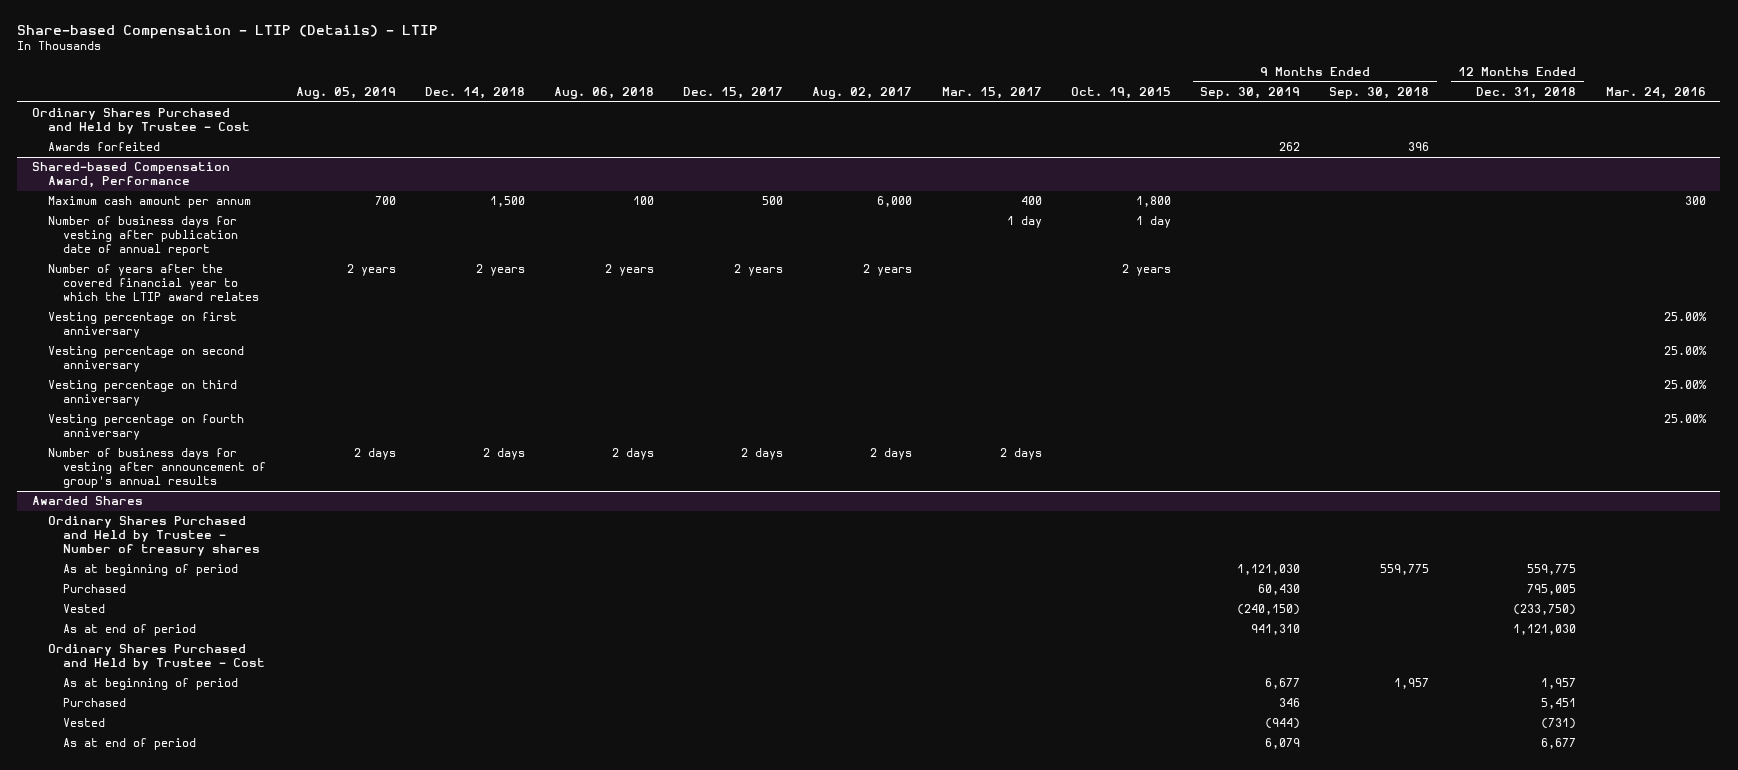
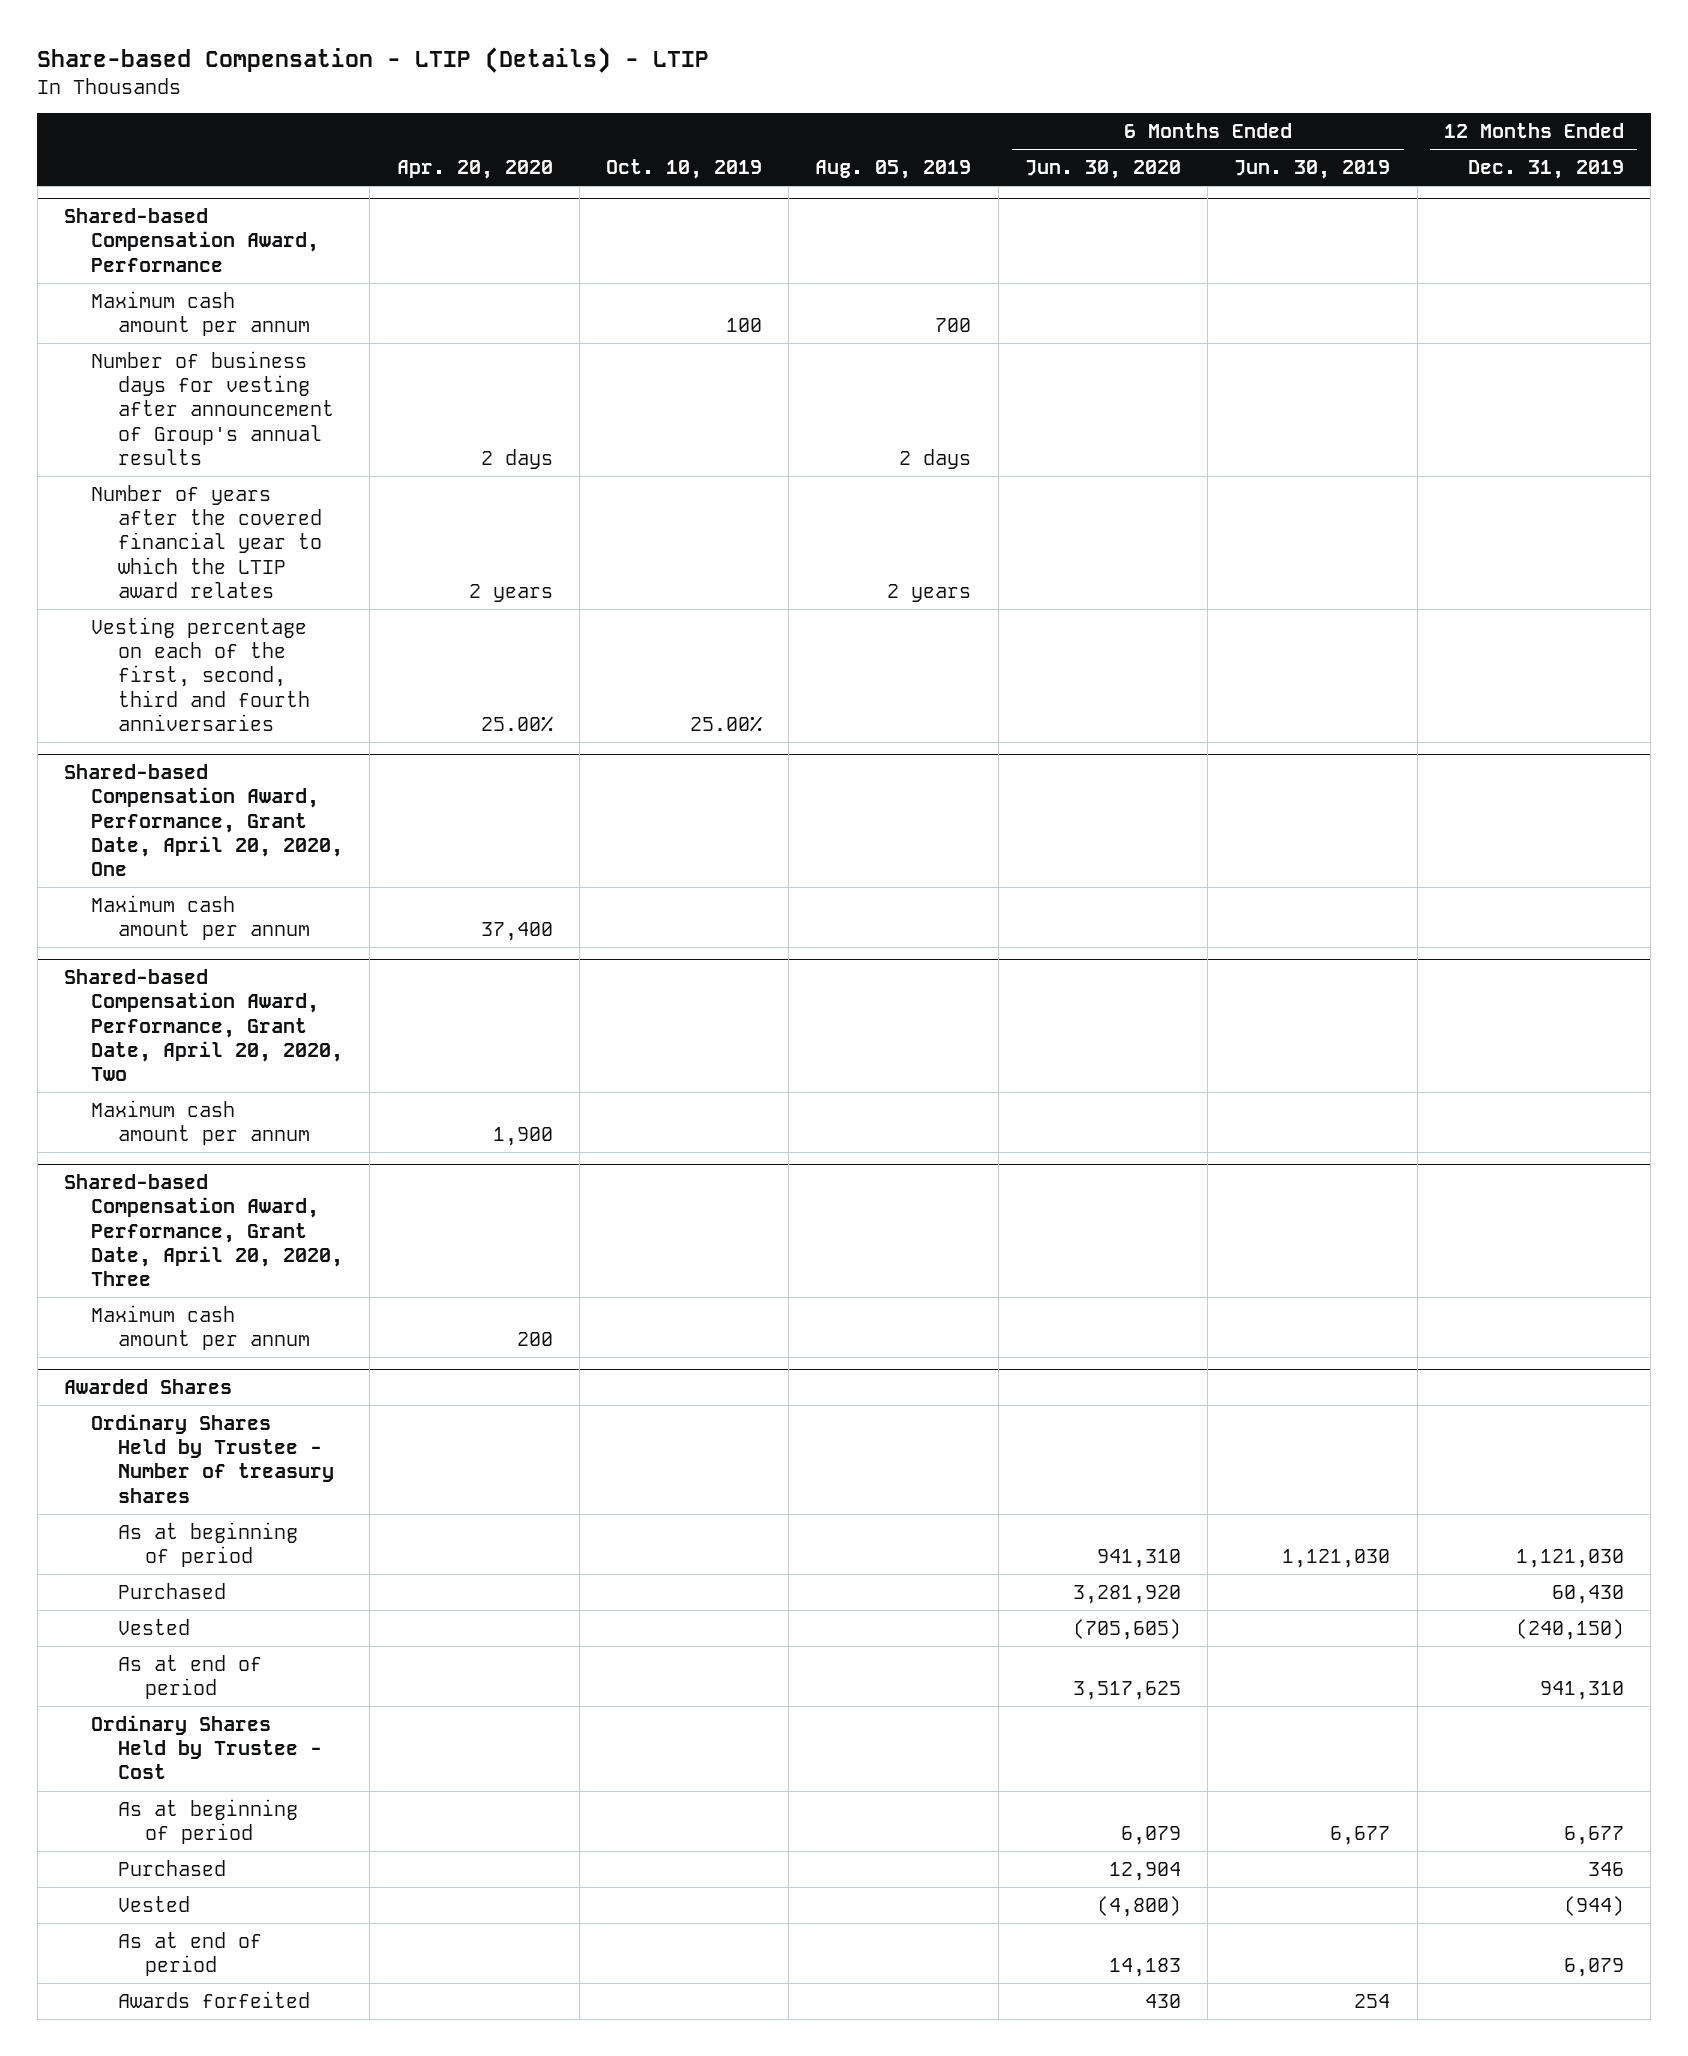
- | Aug. 05, 2019 | Dec. 14, 2018 | Aug. 06, 2018 | Dec. 15, 2017 | Aug. 02, 2017 | Mar. 15, 2017 | Oct. 19, 2015 | 9 Months Ended Sep. 30, 2019 | 9 Months Ended Sep. 30, 2018 | 12 Months Ended Dec. 31, 2018 | Mar. 24, 2016
+ | Apr. 20, 2020 | Oct. 10, 2019 | Aug. 05, 2019 | 6 Months Ended Jun. 30, 2020 | 6 Months Ended Jun. 30, 2019 | 12 Months Ended Dec. 31, 2019
- Ordinary Shares Purchased and Held by Trustee - Cost
- Awards forfeited | | | | | | | | 262 | 396 | |
@ Shared-based Compensation Award, Performance
- Number of business days for vesting after publication date of annual report | | | | | | 1 day | 1 day | | | |
+ Number of business days for vesting after announcement of Group's annual results | 2 days | | 2 days | | |
- Vesting percentage on first anniversary | | | | | | | | | | | 25.00%
- Vesting percentage on second anniversary | | | | | | | | | | | 25.00%
- Vesting percentage on third anniversary | | | | | | | | | | | 25.00%
- Vesting percentage on fourth anniversary | | | | | | | | | | | 25.00%
- Number of business days for vesting after announcement of group's annual results | 2 days | 2 days | 2 days | 2 days | 2 days | 2 days | | | | |
+ Vesting percentage on each of the first, second, third and fourth anniversaries | 25.00% | 25.00% | | | |
+ Shared-based Compensation Award, Performance, Grant Date, April 20, 2020, One
+ Maximum cash amount per annum | 37,400 | | | | |
+ Shared-based Compensation Award, Performance, Grant Date, April 20, 2020, Two
+ Maximum cash amount per annum | 1,900 | | | | |
+ Shared-based Compensation Award, Performance, Grant Date, April 20, 2020, Three
+ Maximum cash amount per annum | 200 | | | | |
@ Awarded Shares
- Ordinary Shares Purchased and Held by Trustee - Number of treasury shares
+ Ordinary Shares Held by Trustee - Number of treasury shares
- Ordinary Shares Purchased and Held by Trustee - Cost
+ Ordinary Shares Held by Trustee - Cost
+ Awards forfeited | | | | 430 | 254 |

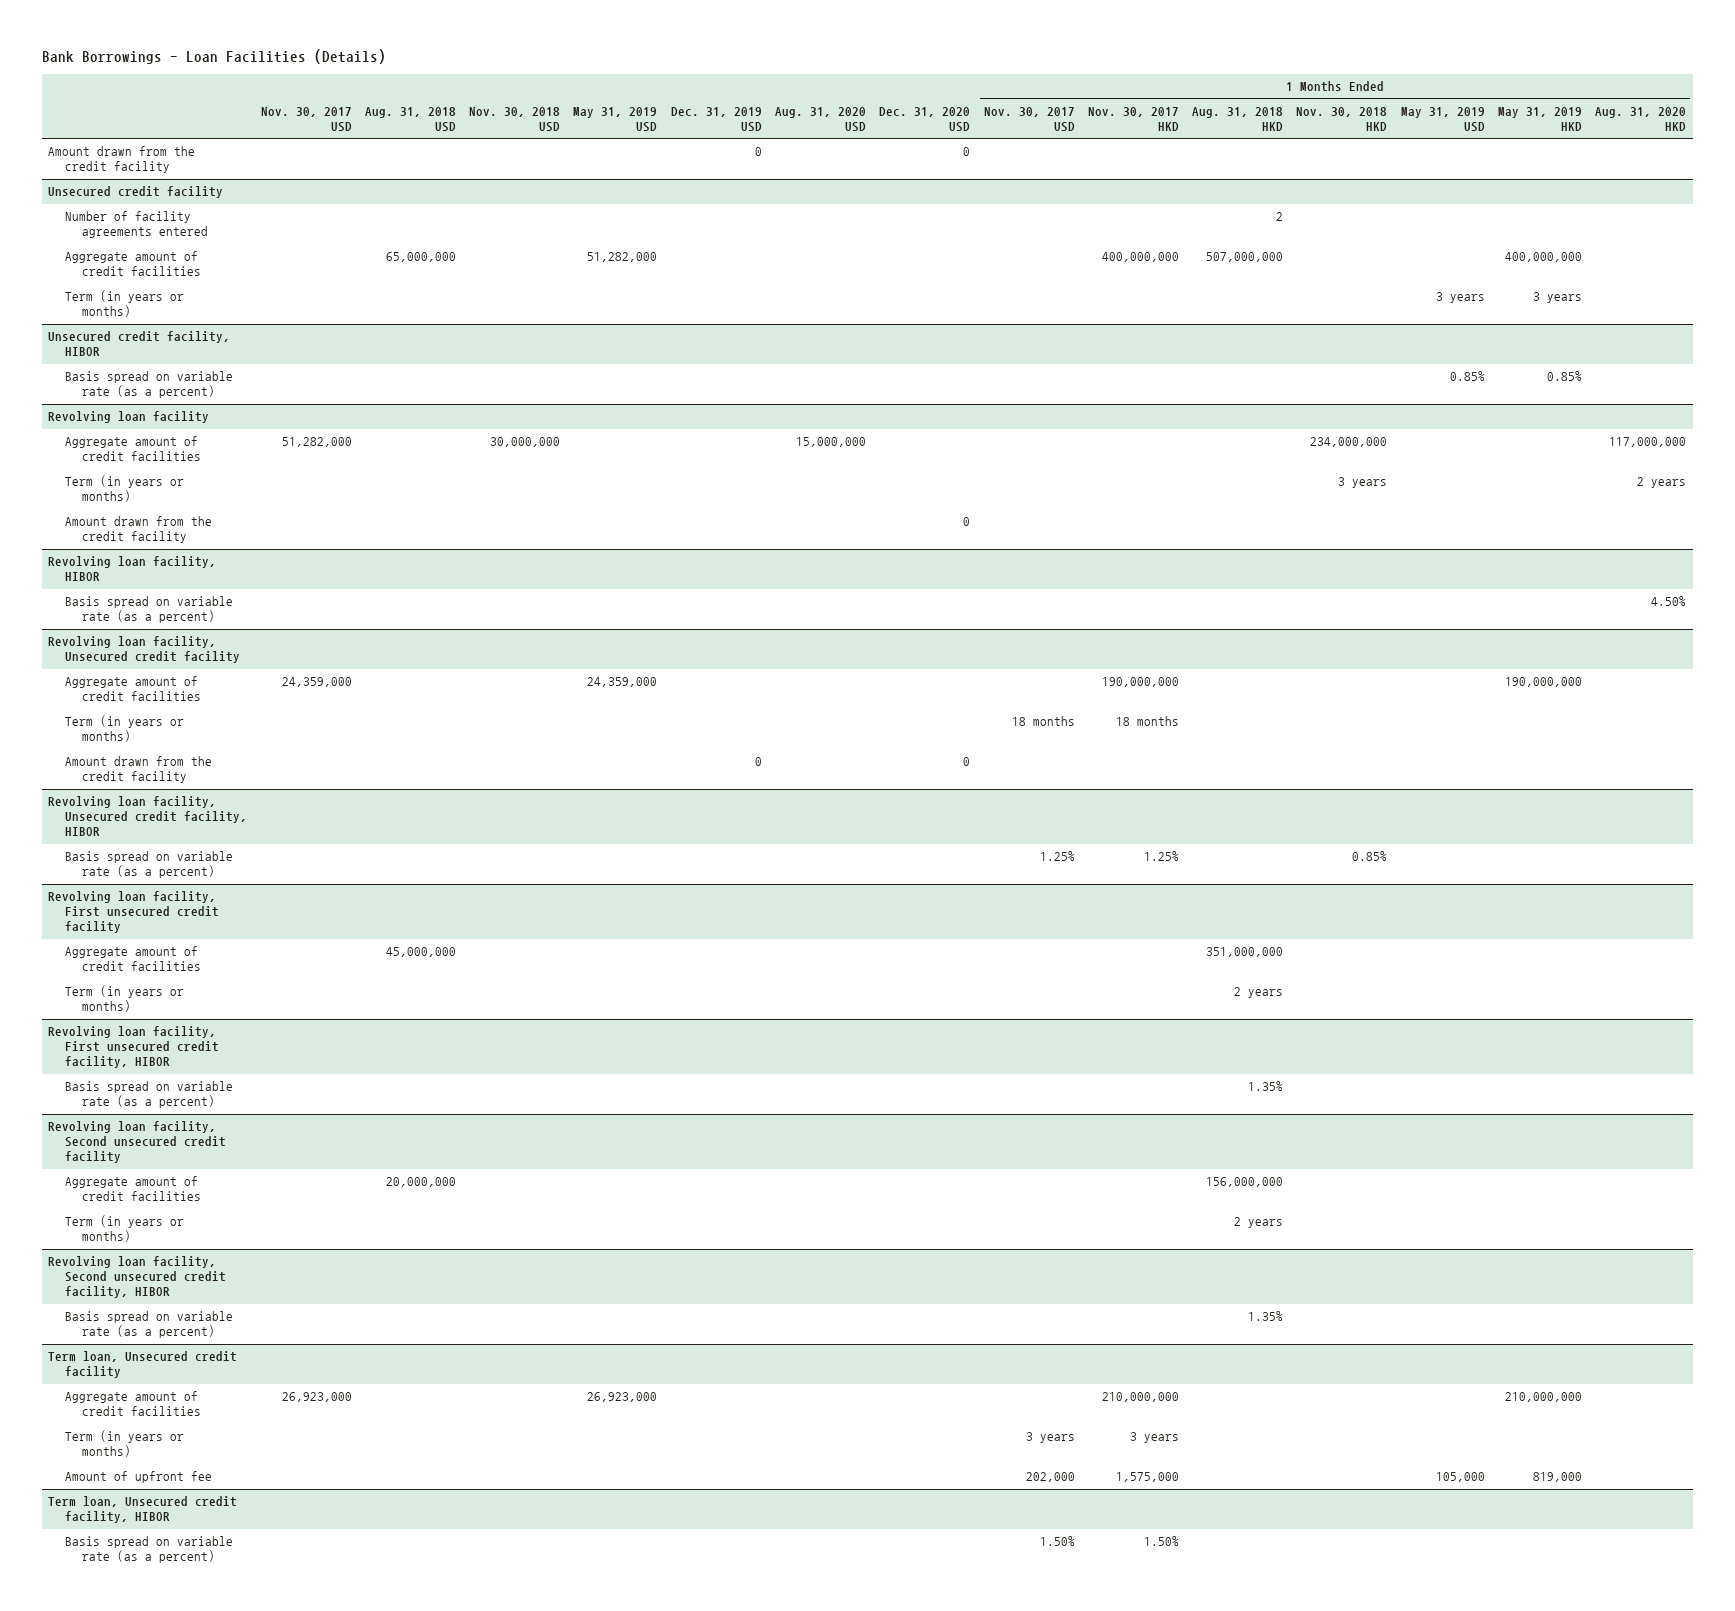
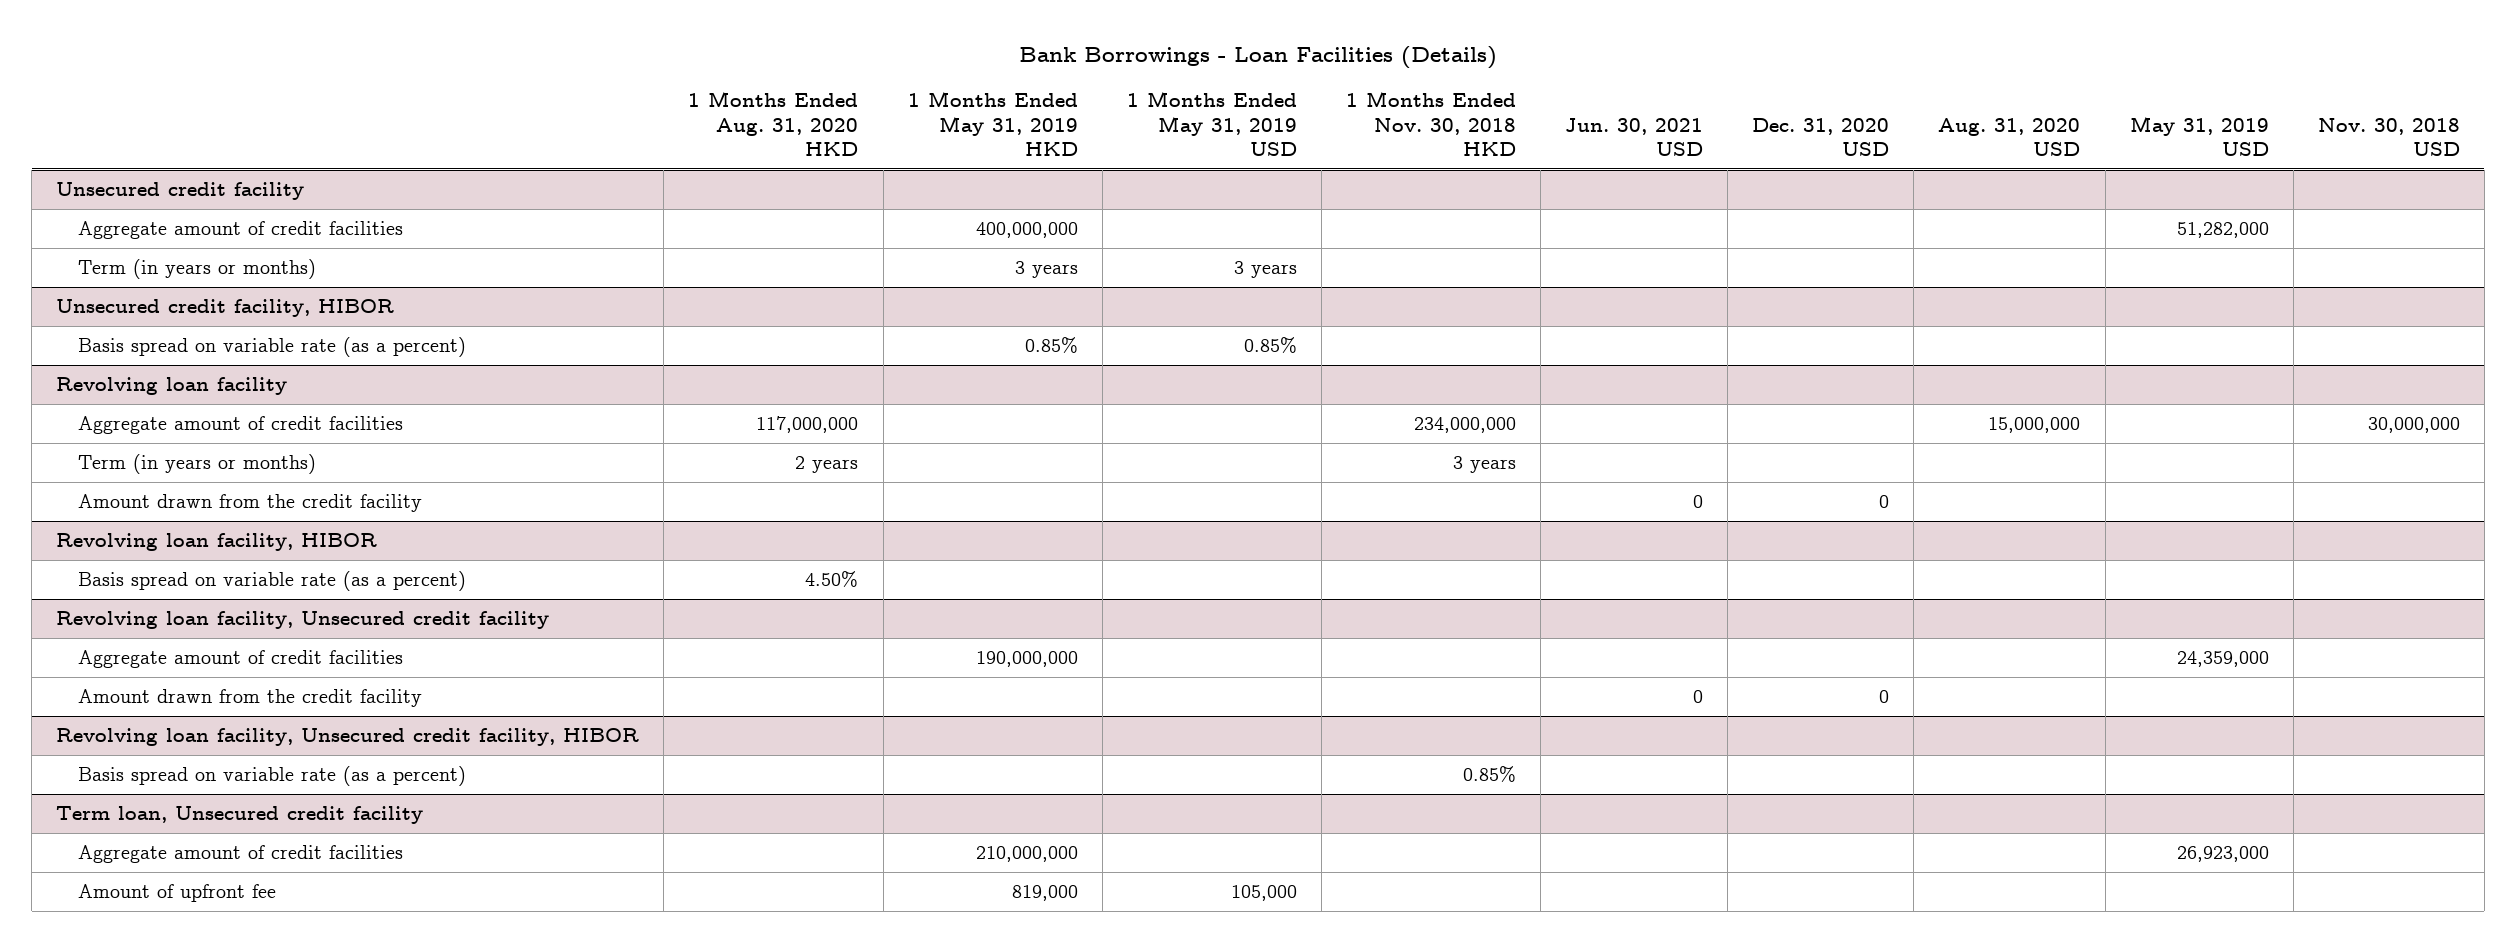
- | Nov. 30, 2017 USD | Aug. 31, 2018 USD | Nov. 30, 2018 USD | May 31, 2019 USD | Dec. 31, 2019 USD | Aug. 31, 2020 USD | Dec. 31, 2020 USD | 1 Months Ended Nov. 30, 2017 USD | 1 Months Ended Nov. 30, 2017 HKD | 1 Months Ended Aug. 31, 2018 HKD | 1 Months Ended Nov. 30, 2018 HKD | 1 Months Ended May 31, 2019 USD | 1 Months Ended May 31, 2019 HKD | 1 Months Ended Aug. 31, 2020 HKD
+ | 1 Months Ended Aug. 31, 2020 HKD | 1 Months Ended May 31, 2019 HKD | 1 Months Ended May 31, 2019 USD | 1 Months Ended Nov. 30, 2018 HKD | Jun. 30, 2021 USD | Dec. 31, 2020 USD | Aug. 31, 2020 USD | May 31, 2019 USD | Nov. 30, 2018 USD
- Amount drawn from the credit facility | | | | | 0 | | 0 | | | | | | |
@ Unsecured credit facility
- Number of facility agreements entered | | | | | | | | | | 2 | | | |
@ Revolving loan facility, Unsecured credit facility
- Term (in years or months) | | | | | | | | 18 months | 18 months | | | | |
- Revolving loan facility, First unsecured credit facility
- Aggregate amount of credit facilities | | 45,000,000 | | | | | | | | 351,000,000 | | | |
- Term (in years or months) | | | | | | | | | | 2 years | | | |
- Revolving loan facility, First unsecured credit facility, HIBOR
- Basis spread on variable rate (as a percent) | | | | | | | | | | 1.35% | | | |
- Revolving loan facility, Second unsecured credit facility
- Aggregate amount of credit facilities | | 20,000,000 | | | | | | | | 156,000,000 | | | |
- Term (in years or months) | | | | | | | | | | 2 years | | | |
- Revolving loan facility, Second unsecured credit facility, HIBOR
- Basis spread on variable rate (as a percent) | | | | | | | | | | 1.35% | | | |
@ Term loan, Unsecured credit facility
- Term (in years or months) | | | | | | | | 3 years | 3 years | | | | |
- Term loan, Unsecured credit facility, HIBOR
- Basis spread on variable rate (as a percent) | | | | | | | | 1.50% | 1.50% | | | | |

